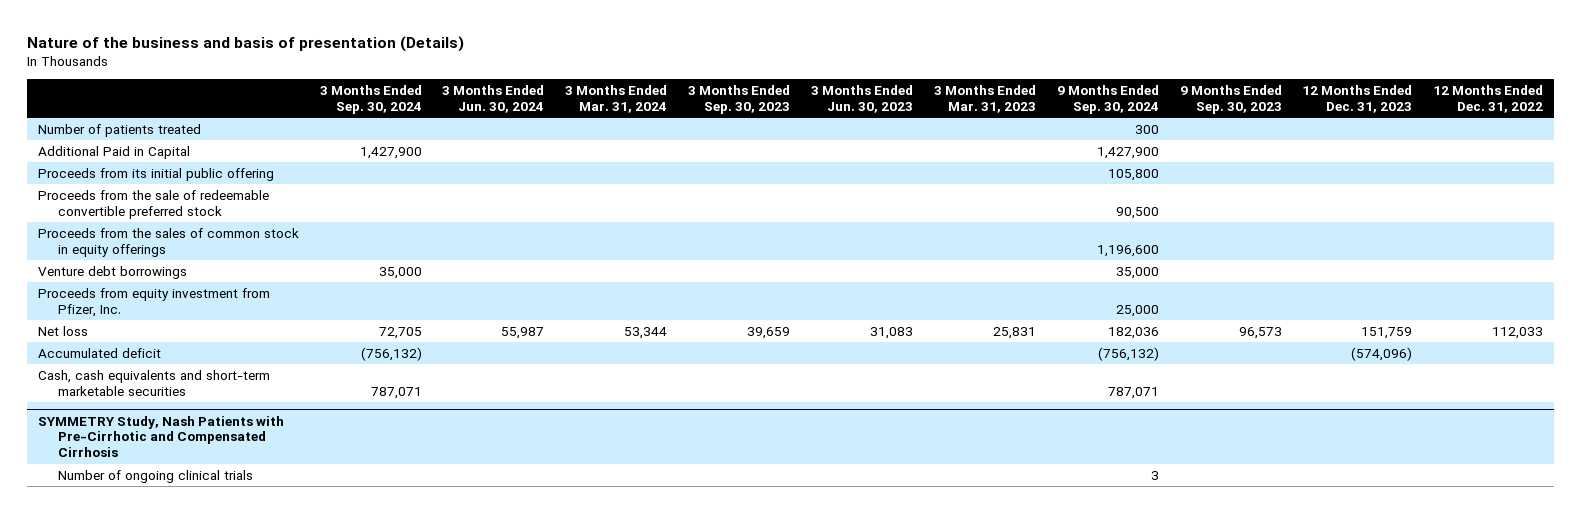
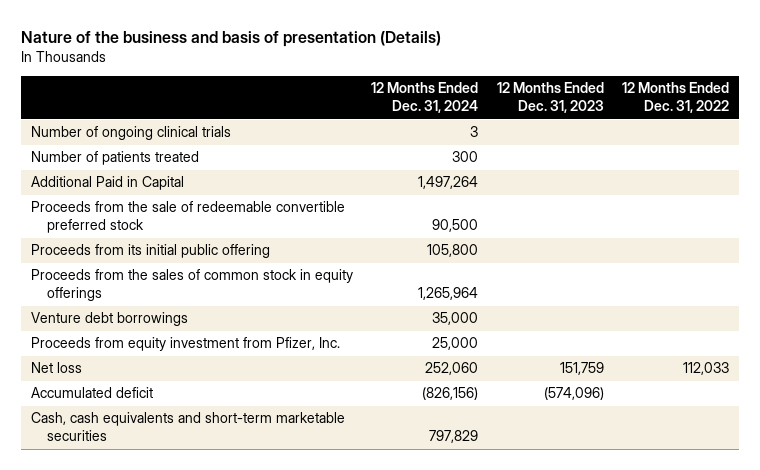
- | 3 Months Ended Sep. 30, 2024 | 3 Months Ended Jun. 30, 2024 | 3 Months Ended Mar. 31, 2024 | 3 Months Ended Sep. 30, 2023 | 3 Months Ended Jun. 30, 2023 | 3 Months Ended Mar. 31, 2023 | 9 Months Ended Sep. 30, 2024 | 9 Months Ended Sep. 30, 2023 | 12 Months Ended Dec. 31, 2023 | 12 Months Ended Dec. 31, 2022
+ | 12 Months Ended Dec. 31, 2024 | 12 Months Ended Dec. 31, 2023 | 12 Months Ended Dec. 31, 2022
+ Number of ongoing clinical trials | 3 | |
moved down: Proceeds from its initial public offering | 105,800 | |
- SYMMETRY Study, Nash Patients with Pre-Cirrhotic and Compensated Cirrhosis
- Number of ongoing clinical trials | | | | | | | 3 | | |

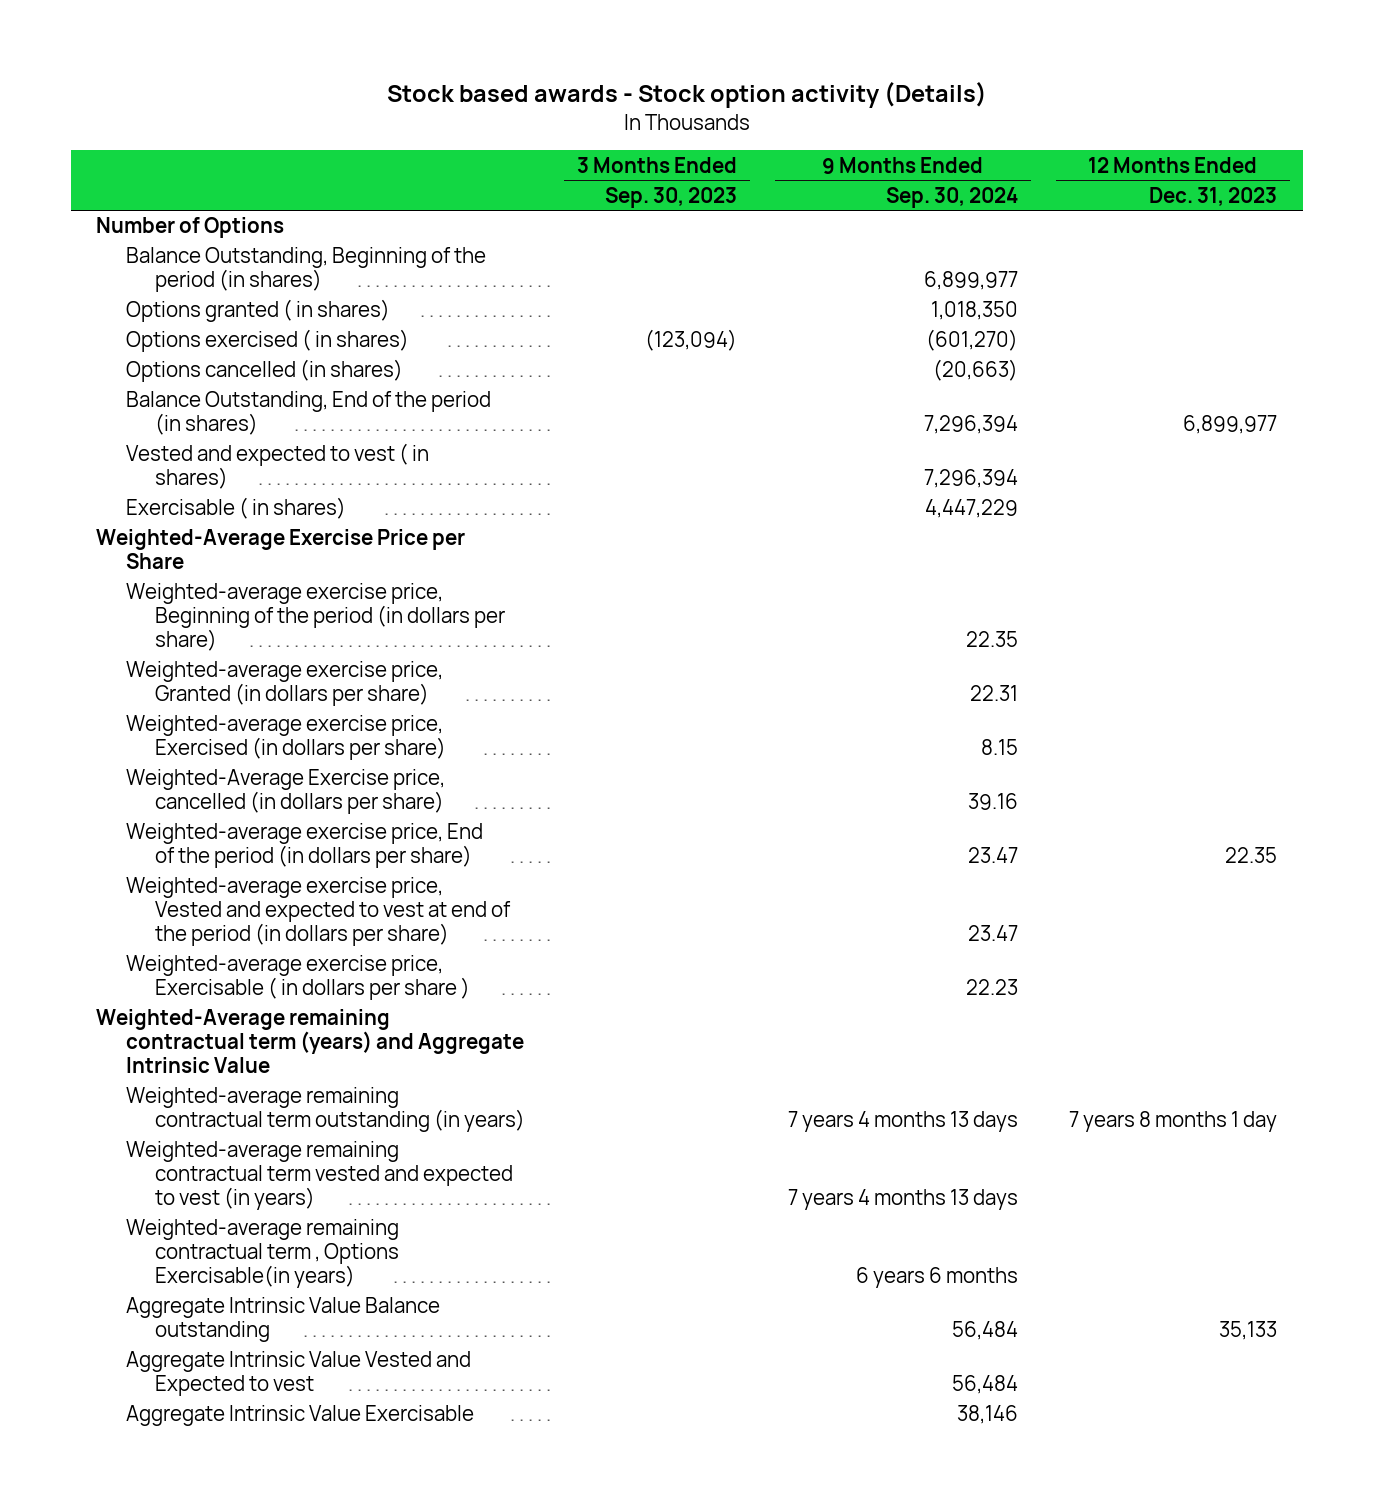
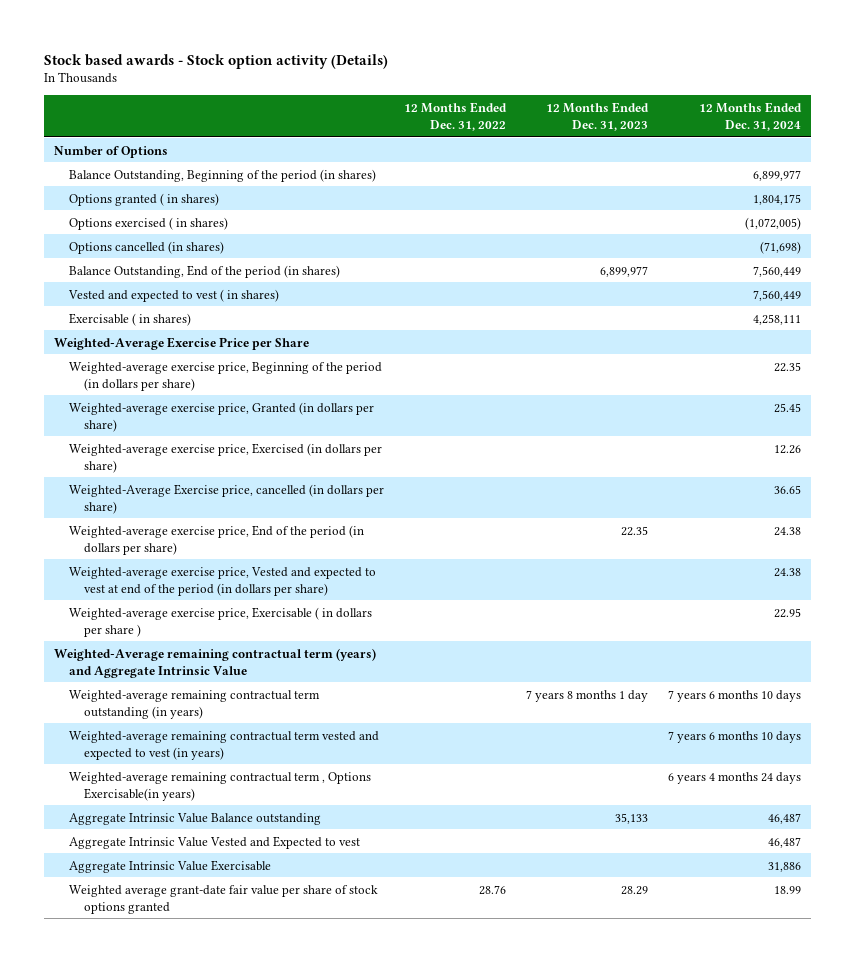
- | 3 Months Ended Sep. 30, 2023 | 9 Months Ended Sep. 30, 2024 | 12 Months Ended Dec. 31, 2023
+ | 12 Months Ended Dec. 31, 2022 | 12 Months Ended Dec. 31, 2023 | 12 Months Ended Dec. 31, 2024
+ Weighted average grant-date fair value per share of stock options granted | 28.76 | 28.29 | 18.99

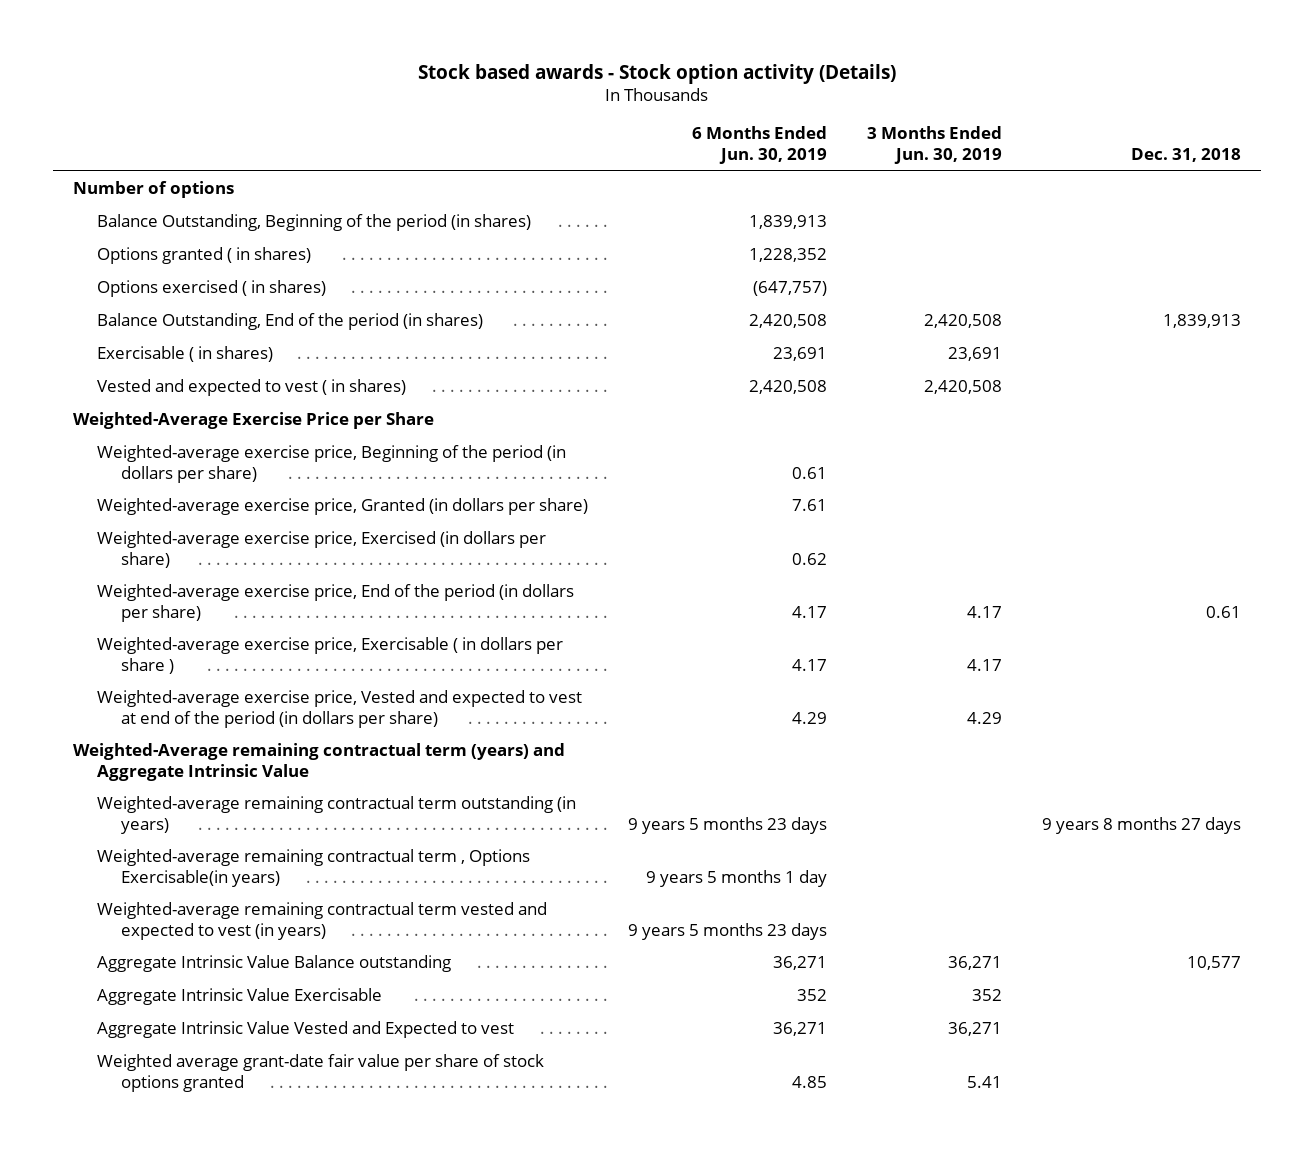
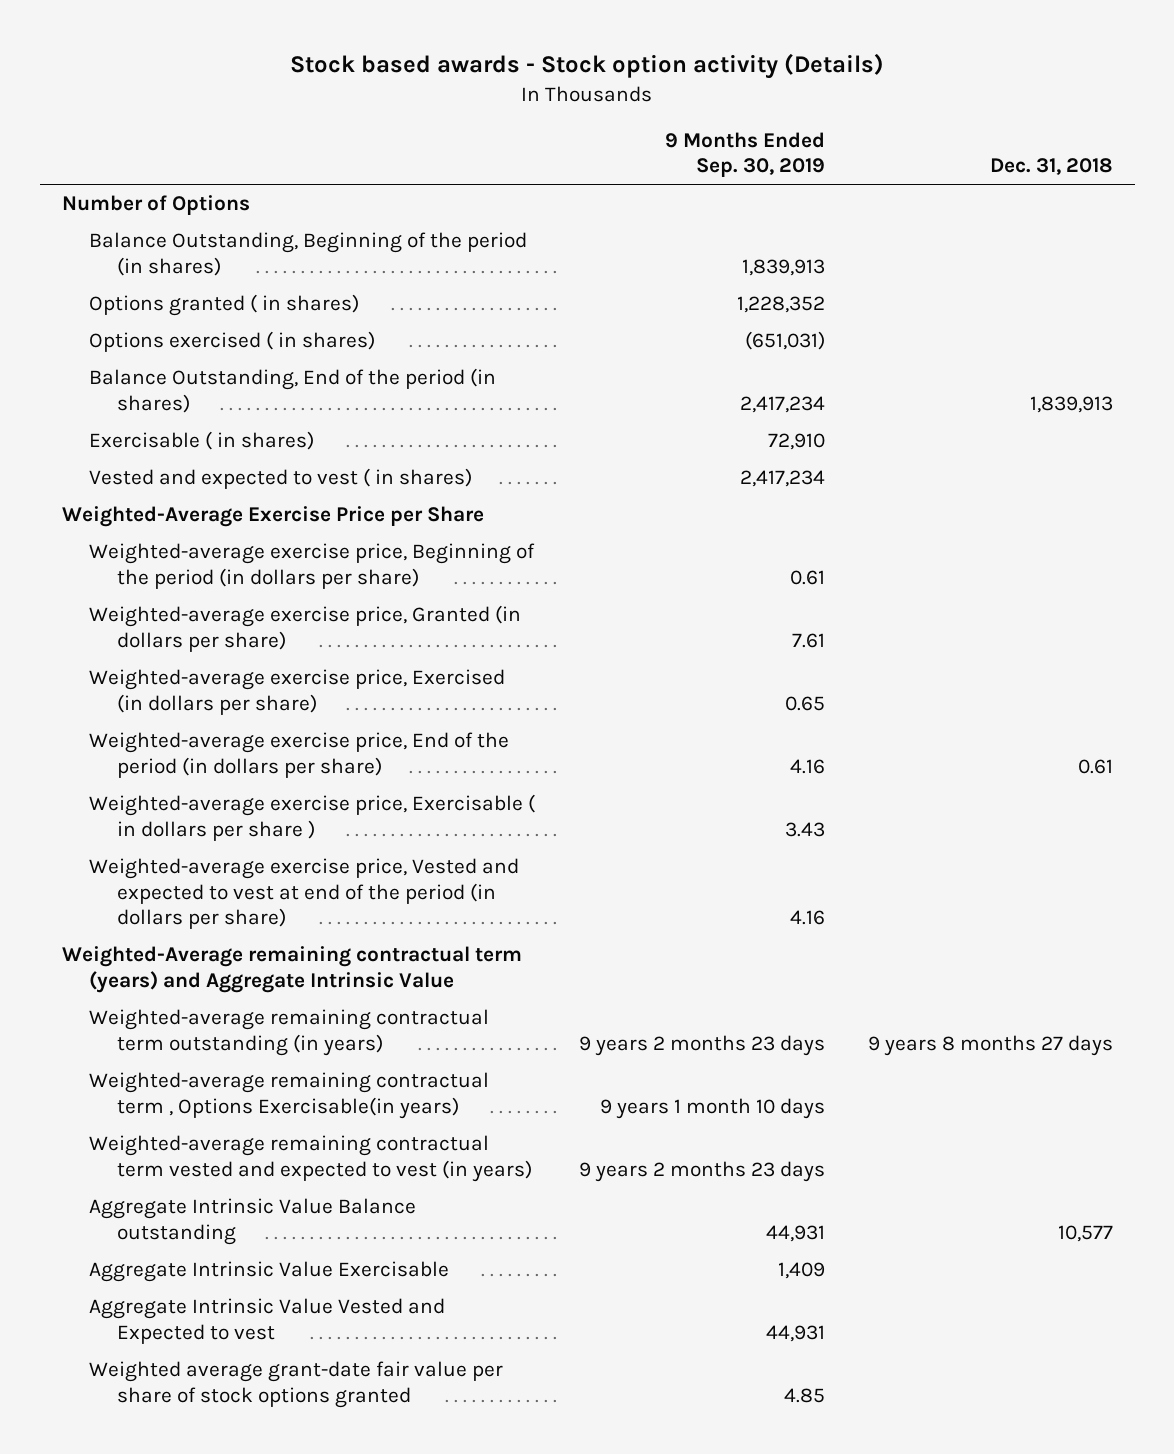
- | 6 Months Ended Jun. 30, 2019 | 3 Months Ended Jun. 30, 2019 | Dec. 31, 2018
+ | 9 Months Ended Sep. 30, 2019 | Dec. 31, 2018
- Number of options
+ Number of Options

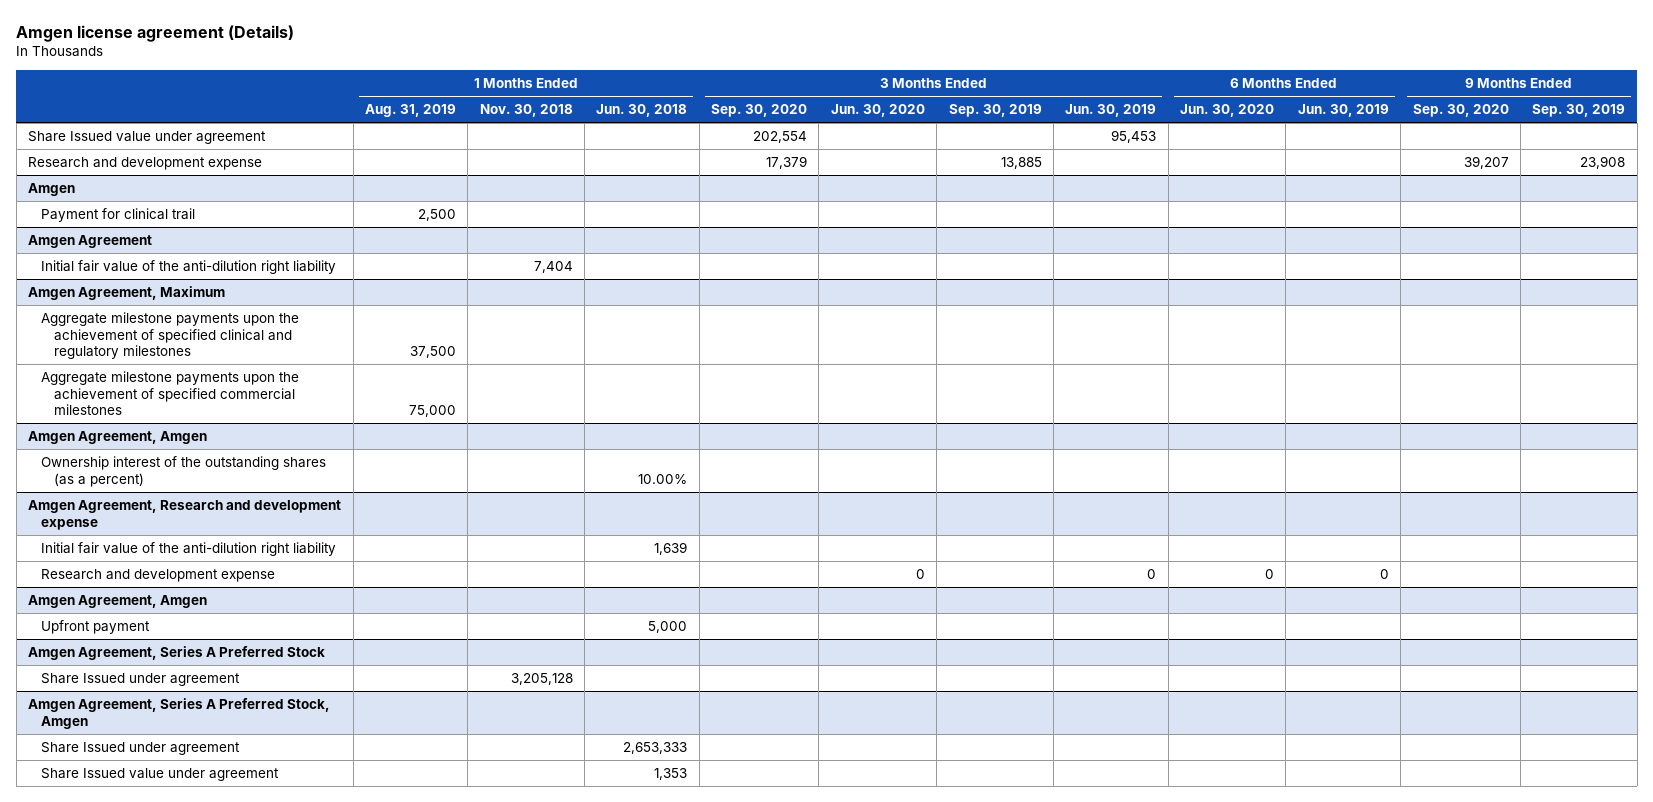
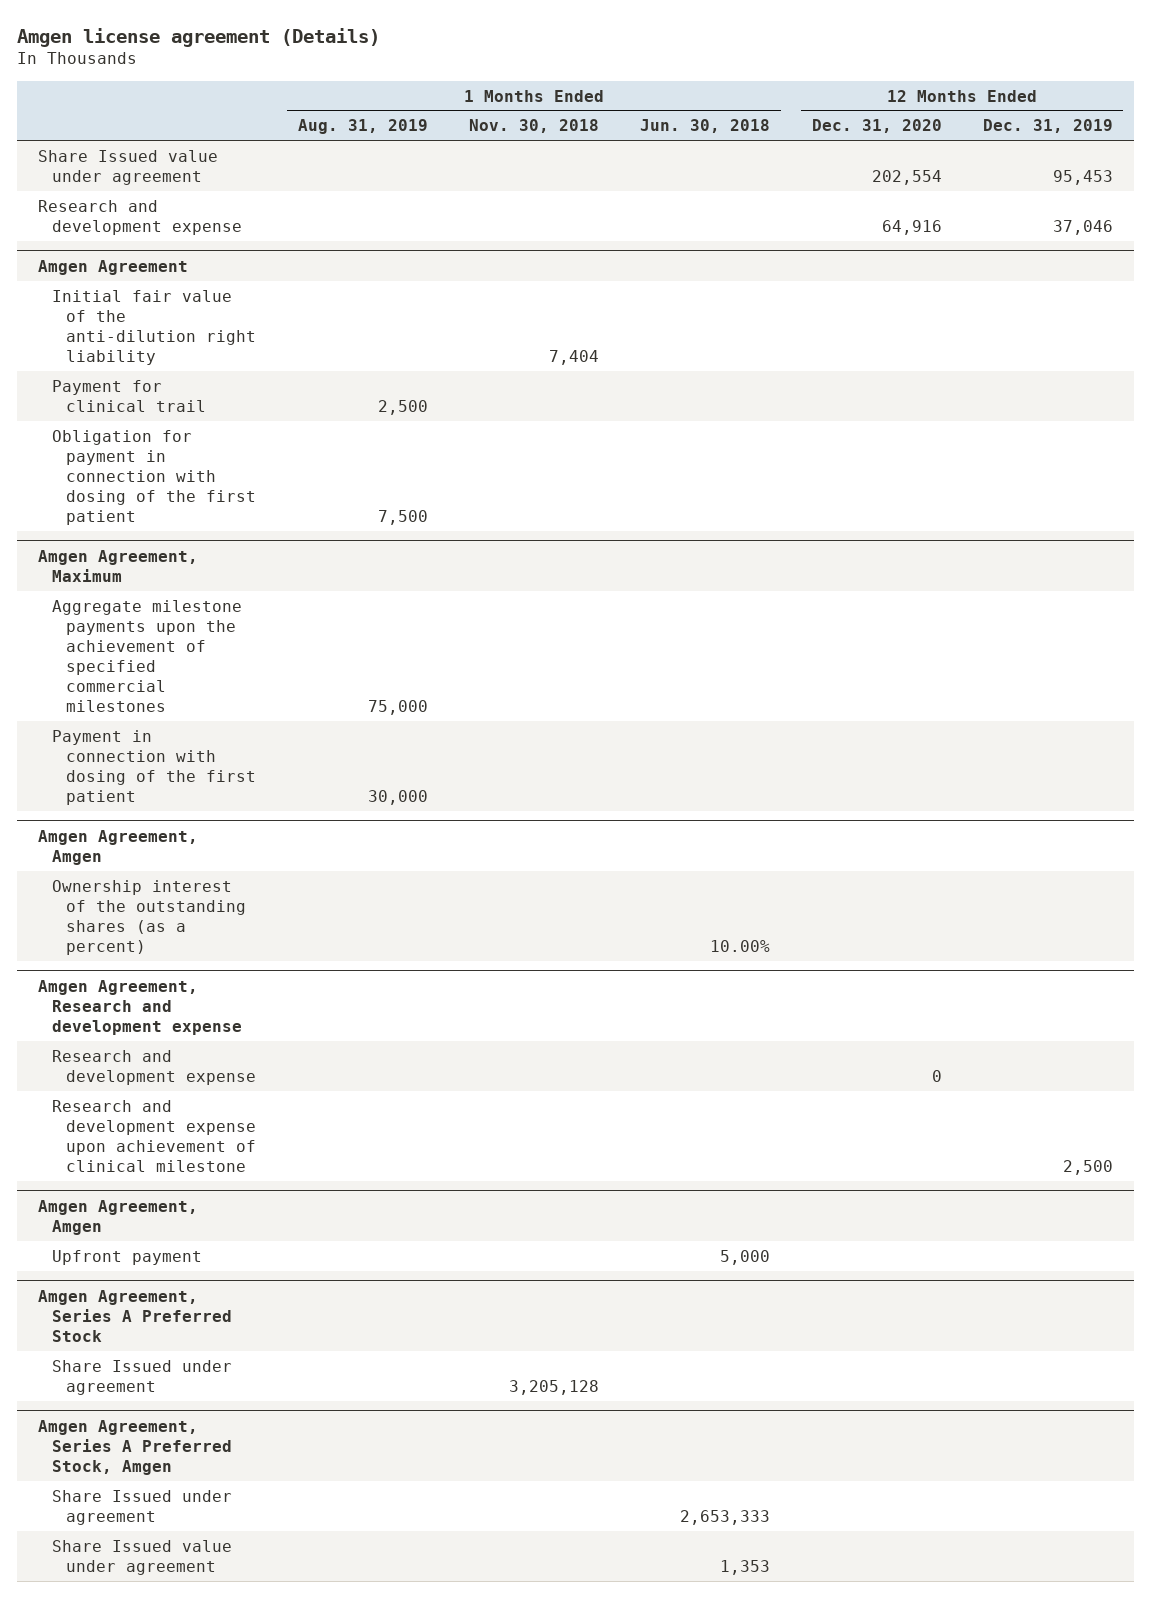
- | 1 Months Ended Aug. 31, 2019 | 1 Months Ended Nov. 30, 2018 | 1 Months Ended Jun. 30, 2018 | 3 Months Ended Sep. 30, 2020 | 3 Months Ended Jun. 30, 2020 | 3 Months Ended Sep. 30, 2019 | 3 Months Ended Jun. 30, 2019 | 6 Months Ended Jun. 30, 2020 | 6 Months Ended Jun. 30, 2019 | 9 Months Ended Sep. 30, 2020 | 9 Months Ended Sep. 30, 2019
+ | 1 Months Ended Aug. 31, 2019 | 1 Months Ended Nov. 30, 2018 | 1 Months Ended Jun. 30, 2018 | 12 Months Ended Dec. 31, 2020 | 12 Months Ended Dec. 31, 2019
- Amgen
- Payment for clinical trail | 2,500 | | | | | | | | | |
@ Amgen Agreement
+ Payment for clinical trail | 2,500 | | | |
+ Obligation for payment in connection with dosing of the first patient | 7,500 | | | |
@ Amgen Agreement, Maximum
- Aggregate milestone payments upon the achievement of specified clinical and regulatory milestones | 37,500 | | | | | | | | | |
+ Payment in connection with dosing of the first patient | 30,000 | | | |
@ Amgen Agreement, Research and development expense
- Initial fair value of the anti-dilution right liability | | | 1,639 | | | | | | | |
+ Research and development expense upon achievement of clinical milestone | | | | | 2,500

